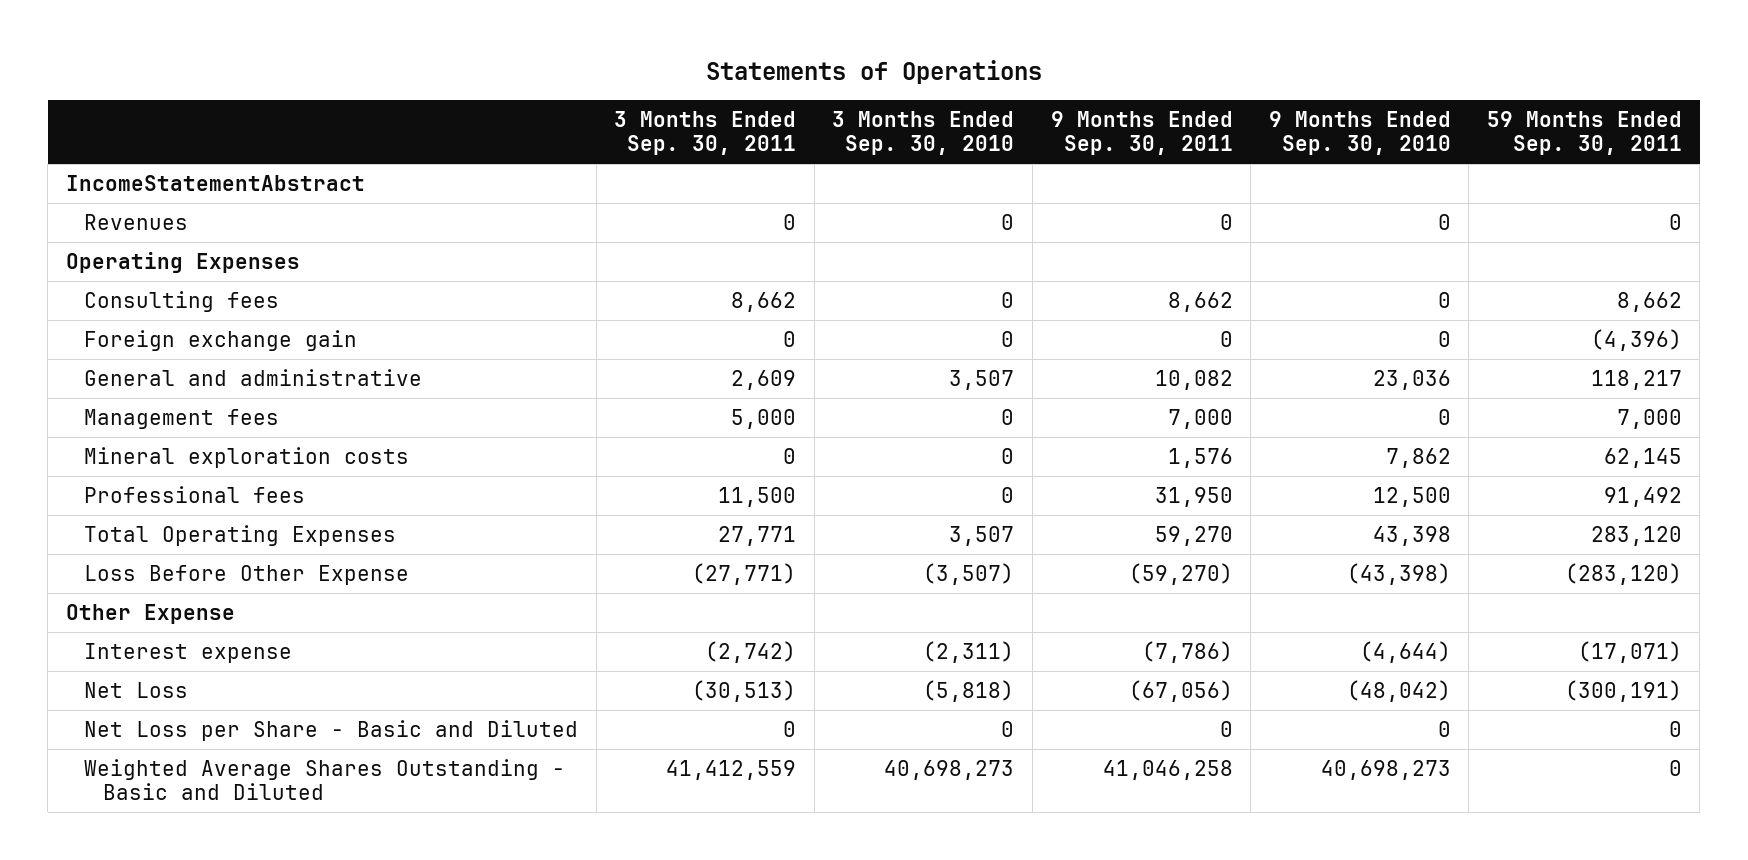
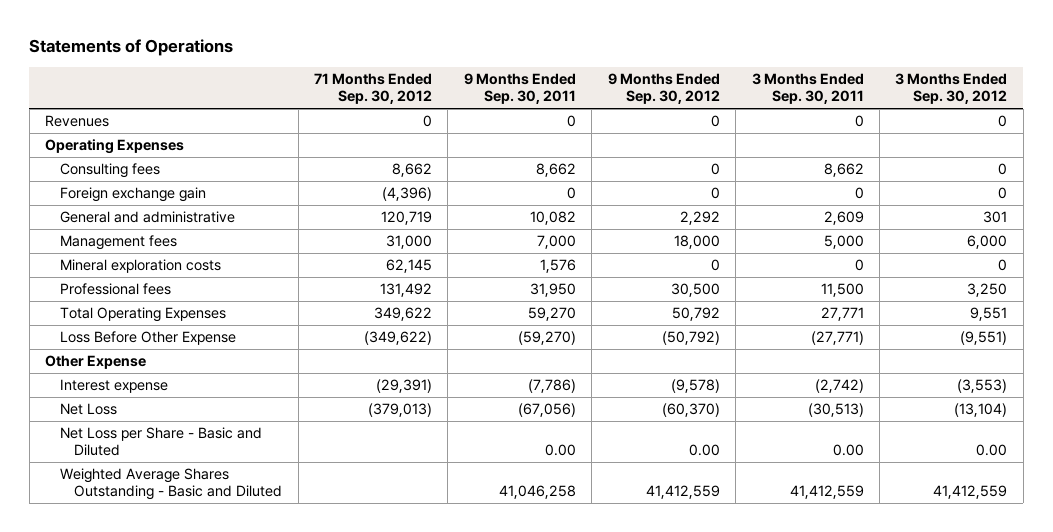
- | 3 Months Ended Sep. 30, 2011 | 3 Months Ended Sep. 30, 2010 | 9 Months Ended Sep. 30, 2011 | 9 Months Ended Sep. 30, 2010 | 59 Months Ended Sep. 30, 2011
+ | 71 Months Ended Sep. 30, 2012 | 9 Months Ended Sep. 30, 2011 | 9 Months Ended Sep. 30, 2012 | 3 Months Ended Sep. 30, 2011 | 3 Months Ended Sep. 30, 2012
- IncomeStatementAbstract
- Net Loss per Share - Basic and Diluted | 0 | 0 | 0 | 0 | 0
+ Net Loss per Share - Basic and Diluted | | 0.00 | 0.00 | 0.00 | 0.00

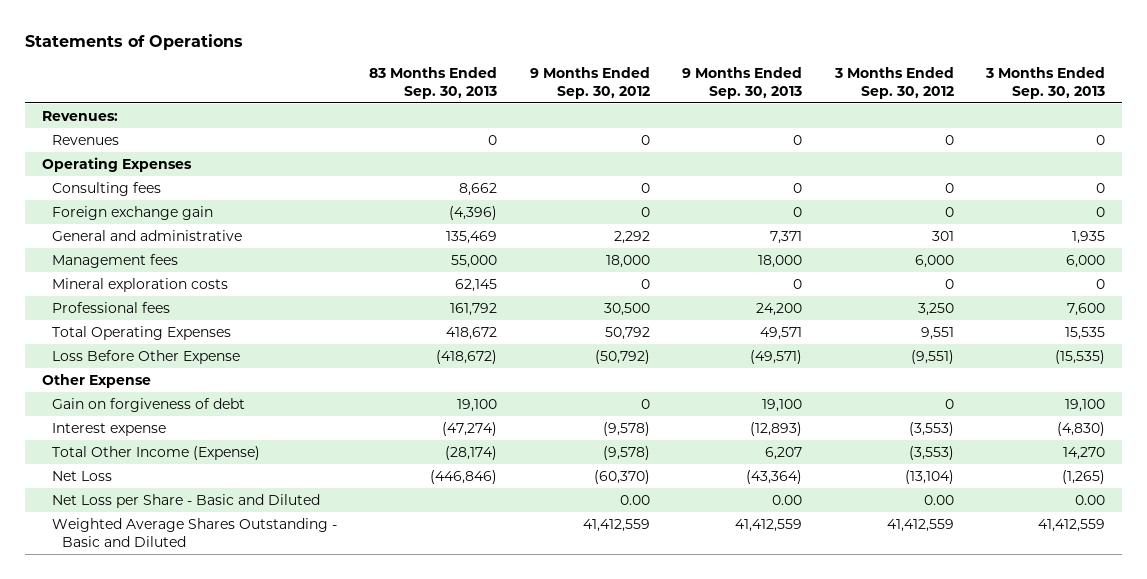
- | 71 Months Ended Sep. 30, 2012 | 9 Months Ended Sep. 30, 2011 | 9 Months Ended Sep. 30, 2012 | 3 Months Ended Sep. 30, 2011 | 3 Months Ended Sep. 30, 2012
+ | 83 Months Ended Sep. 30, 2013 | 9 Months Ended Sep. 30, 2012 | 9 Months Ended Sep. 30, 2013 | 3 Months Ended Sep. 30, 2012 | 3 Months Ended Sep. 30, 2013
+ Revenues:
+ Gain on forgiveness of debt | 19,100 | 0 | 19,100 | 0 | 19,100
+ Total Other Income (Expense) | (28,174) | (9,578) | 6,207 | (3,553) | 14,270

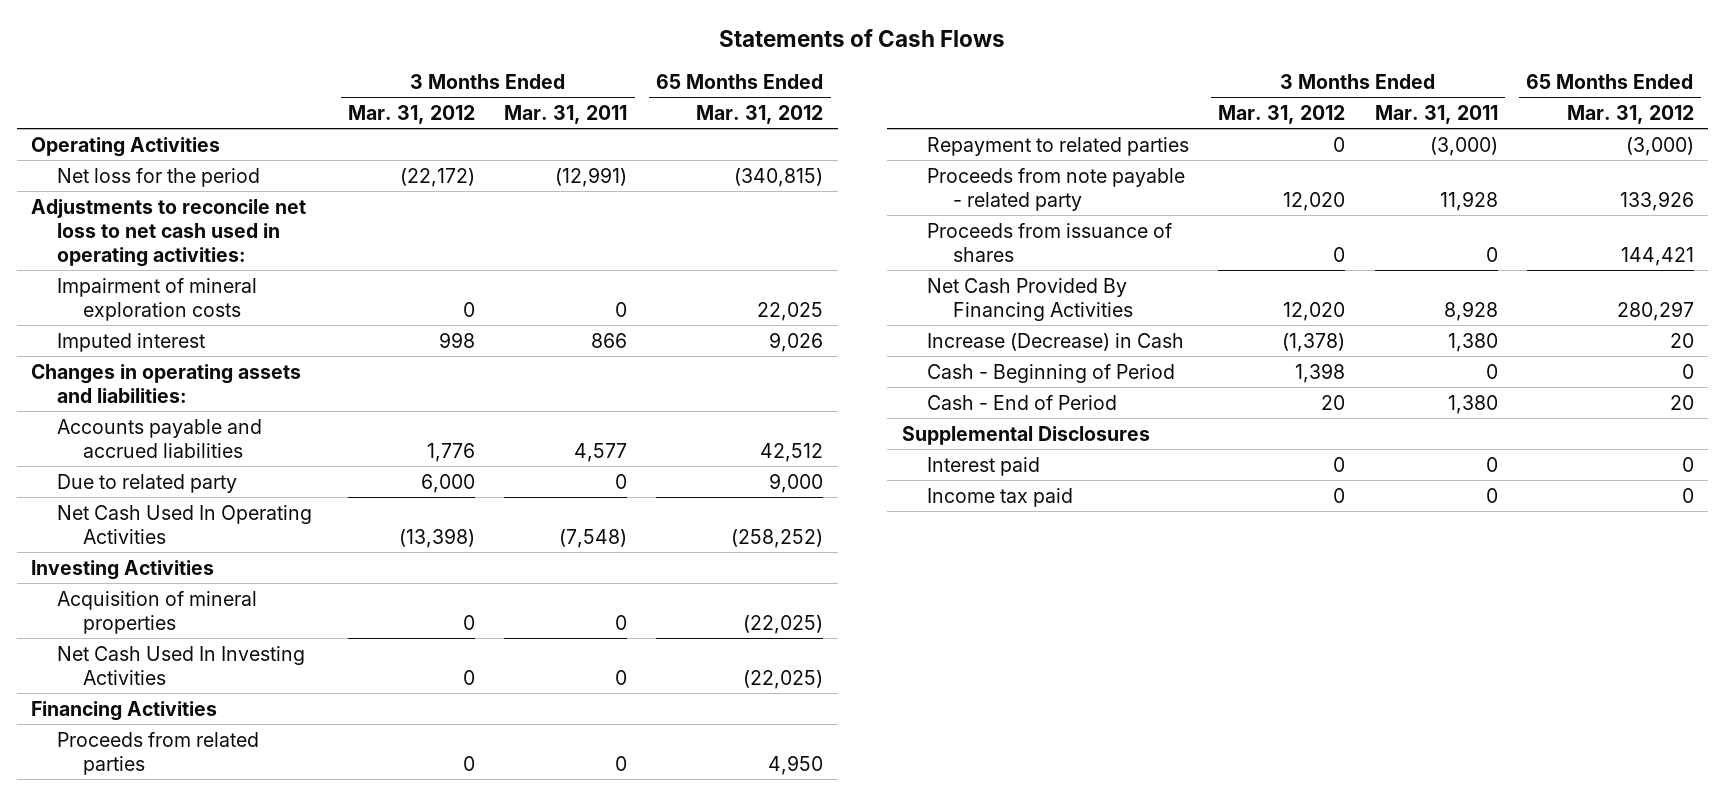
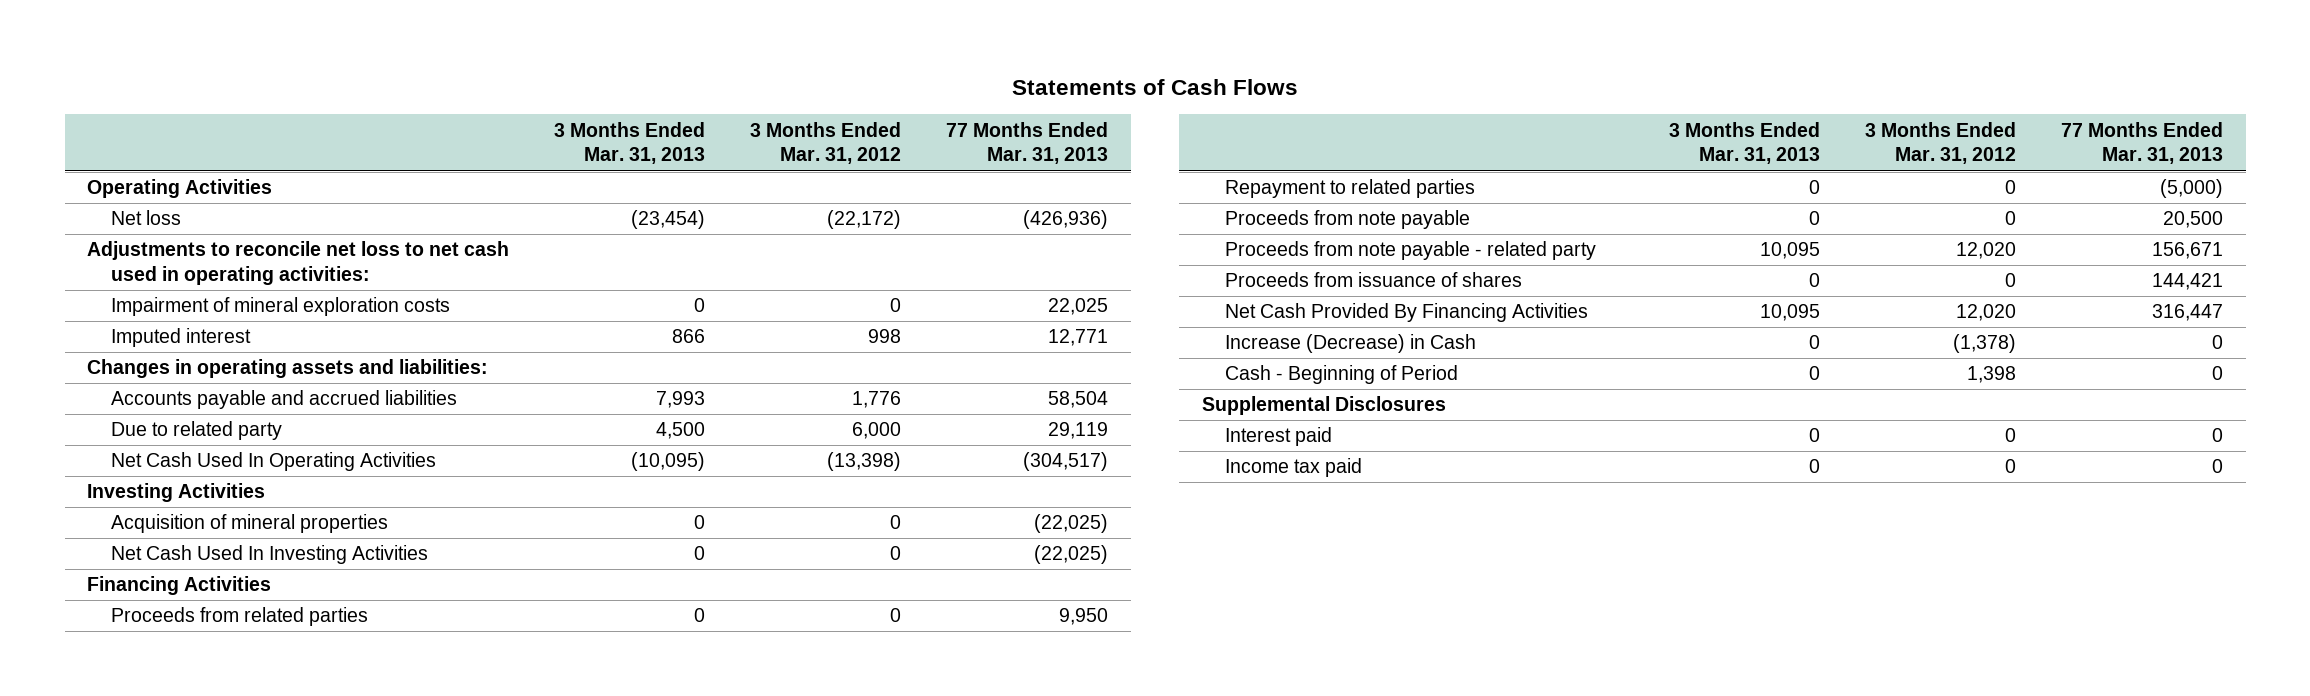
- | 3 Months Ended Mar. 31, 2012 | 3 Months Ended Mar. 31, 2011 | 65 Months Ended Mar. 31, 2012
+ | 3 Months Ended Mar. 31, 2013 | 3 Months Ended Mar. 31, 2012 | 77 Months Ended Mar. 31, 2013
- Net loss for the period | (22,172) | (12,991) | (340,815)
+ Net loss | (23,454) | (22,172) | (426,936)
+ Proceeds from note payable | 0 | 0 | 20,500
- Cash - End of Period | 20 | 1,380 | 20

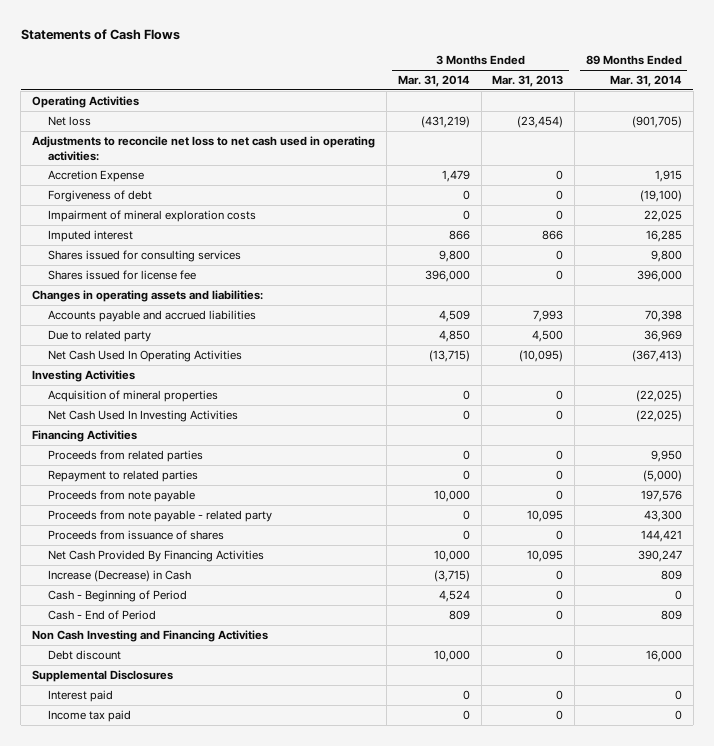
- | 3 Months Ended Mar. 31, 2013 | 3 Months Ended Mar. 31, 2012 | 77 Months Ended Mar. 31, 2013
+ | 3 Months Ended Mar. 31, 2014 | 3 Months Ended Mar. 31, 2013 | 89 Months Ended Mar. 31, 2014
+ Accretion Expense | 1,479 | 0 | 1,915
+ Forgiveness of debt | 0 | 0 | (19,100)
+ Shares issued for consulting services | 9,800 | 0 | 9,800
+ Shares issued for license fee | 396,000 | 0 | 396,000
+ Cash - End of Period | 809 | 0 | 809
+ Non Cash Investing and Financing Activities
+ Debt discount | 10,000 | 0 | 16,000

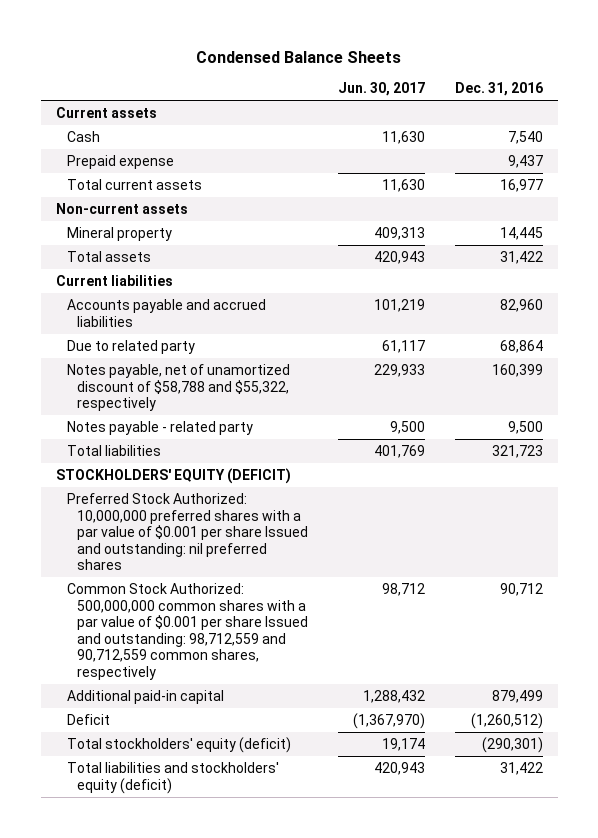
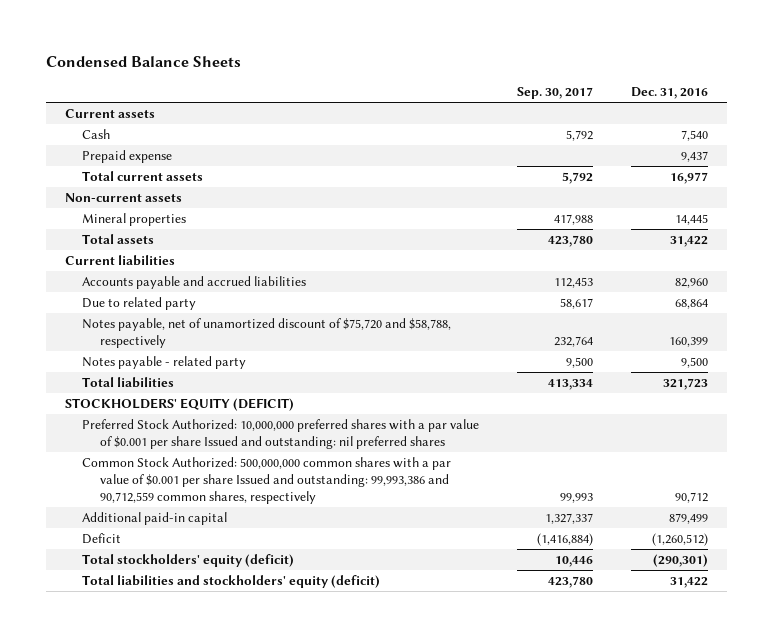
- | Jun. 30, 2017 | Dec. 31, 2016
+ | Sep. 30, 2017 | Dec. 31, 2016
- Mineral property | 409,313 | 14,445
+ Mineral properties | 417,988 | 14,445
- Notes payable, net of unamortized discount of $58,788 and $55,322, respectively | 229,933 | 160,399
+ Notes payable, net of unamortized discount of $75,720 and $58,788, respectively | 232,764 | 160,399
- Common Stock Authorized: 500,000,000 common shares with a par value of $0.001 per share Issued and outstanding: 98,712,559 and 90,712,559 common shares, respectively | 98,712 | 90,712
+ Common Stock Authorized: 500,000,000 common shares with a par value of $0.001 per share Issued and outstanding: 99,993,386 and 90,712,559 common shares, respectively | 99,993 | 90,712

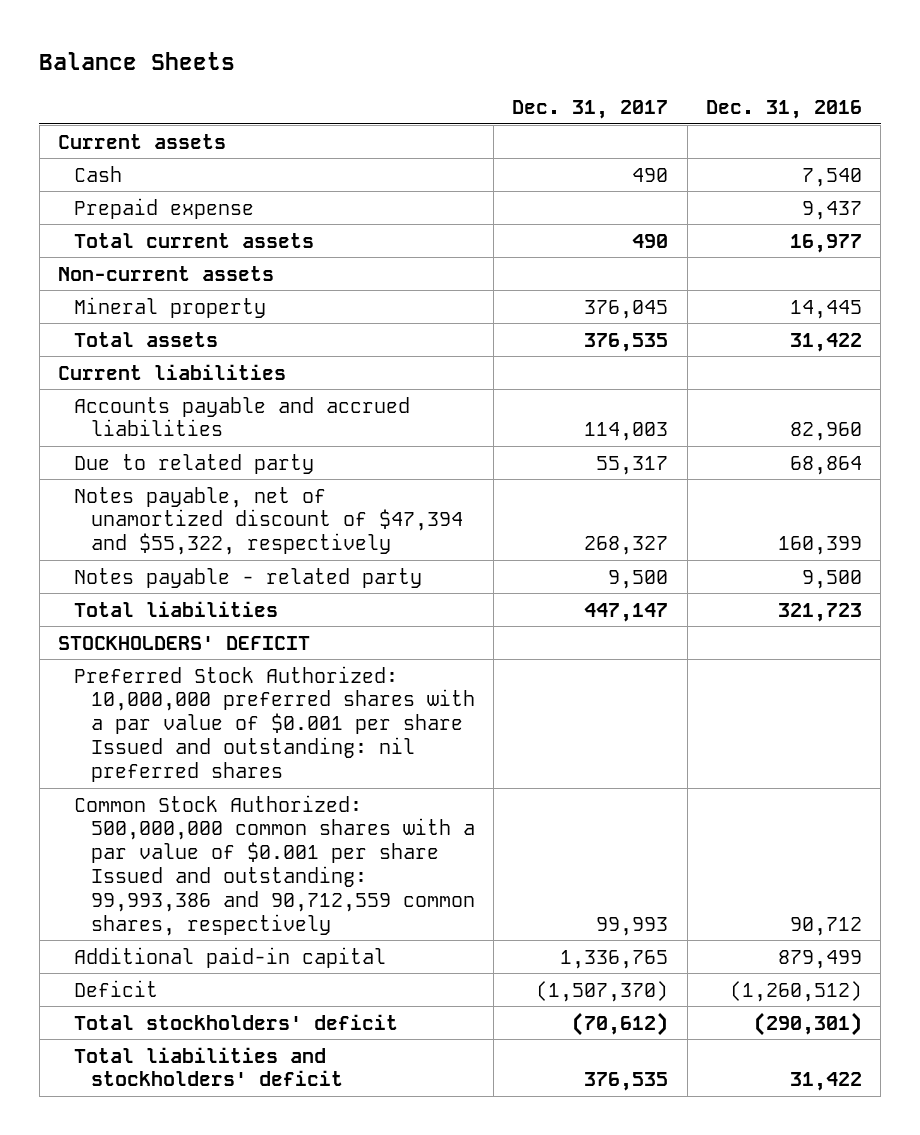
- Condensed Balance Sheets
+ Balance Sheets
- | Sep. 30, 2017 | Dec. 31, 2016
+ | Dec. 31, 2017 | Dec. 31, 2016
- Mineral properties | 417,988 | 14,445
+ Mineral property | 376,045 | 14,445
- Notes payable, net of unamortized discount of $75,720 and $58,788, respectively | 232,764 | 160,399
+ Notes payable, net of unamortized discount of $47,394 and $55,322, respectively | 268,327 | 160,399
- STOCKHOLDERS' EQUITY (DEFICIT)
+ STOCKHOLDERS' DEFICIT
- Total stockholders' equity (deficit) | 10,446 | (290,301)
- Total liabilities and stockholders' equity (deficit) | 423,780 | 31,422
+ Total stockholders' deficit | (70,612) | (290,301)
+ Total liabilities and stockholders' deficit | 376,535 | 31,422

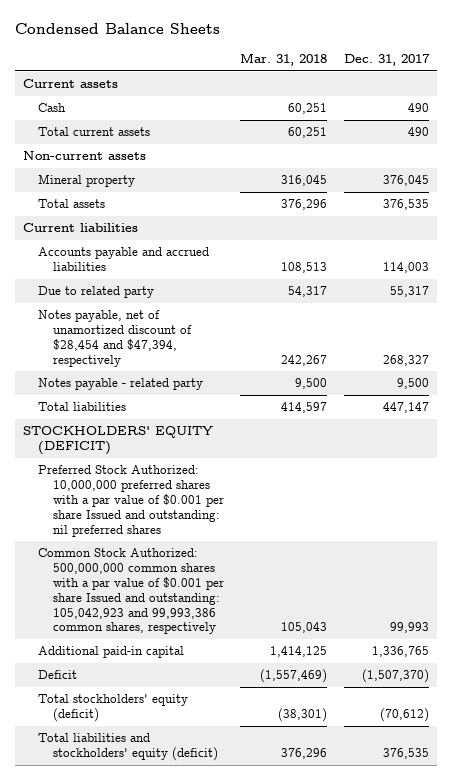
- Balance Sheets
+ Condensed Balance Sheets
- | Dec. 31, 2017 | Dec. 31, 2016
+ | Mar. 31, 2018 | Dec. 31, 2017
- Prepaid expense | | 9,437
- Notes payable, net of unamortized discount of $47,394 and $55,322, respectively | 268,327 | 160,399
+ Notes payable, net of unamortized discount of $28,454 and $47,394, respectively | 242,267 | 268,327
- STOCKHOLDERS' DEFICIT
+ STOCKHOLDERS' EQUITY (DEFICIT)
- Common Stock Authorized: 500,000,000 common shares with a par value of $0.001 per share Issued and outstanding: 99,993,386 and 90,712,559 common shares, respectively | 99,993 | 90,712
+ Common Stock Authorized: 500,000,000 common shares with a par value of $0.001 per share Issued and outstanding: 105,042,923 and 99,993,386 common shares, respectively | 105,043 | 99,993
- Total stockholders' deficit | (70,612) | (290,301)
- Total liabilities and stockholders' deficit | 376,535 | 31,422
+ Total stockholders' equity (deficit) | (38,301) | (70,612)
+ Total liabilities and stockholders' equity (deficit) | 376,296 | 376,535

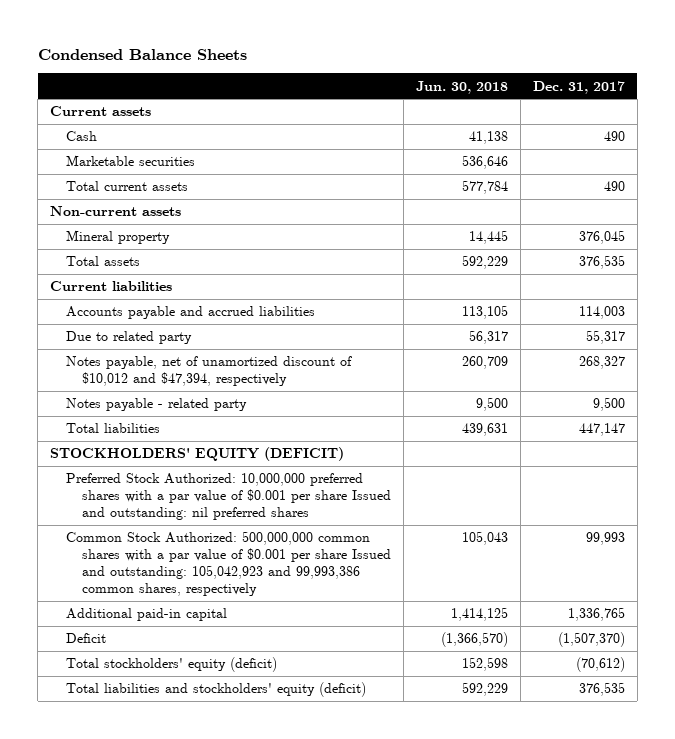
- | Mar. 31, 2018 | Dec. 31, 2017
+ | Jun. 30, 2018 | Dec. 31, 2017
+ Marketable securities | 536,646 |
- Notes payable, net of unamortized discount of $28,454 and $47,394, respectively | 242,267 | 268,327
+ Notes payable, net of unamortized discount of $10,012 and $47,394, respectively | 260,709 | 268,327

